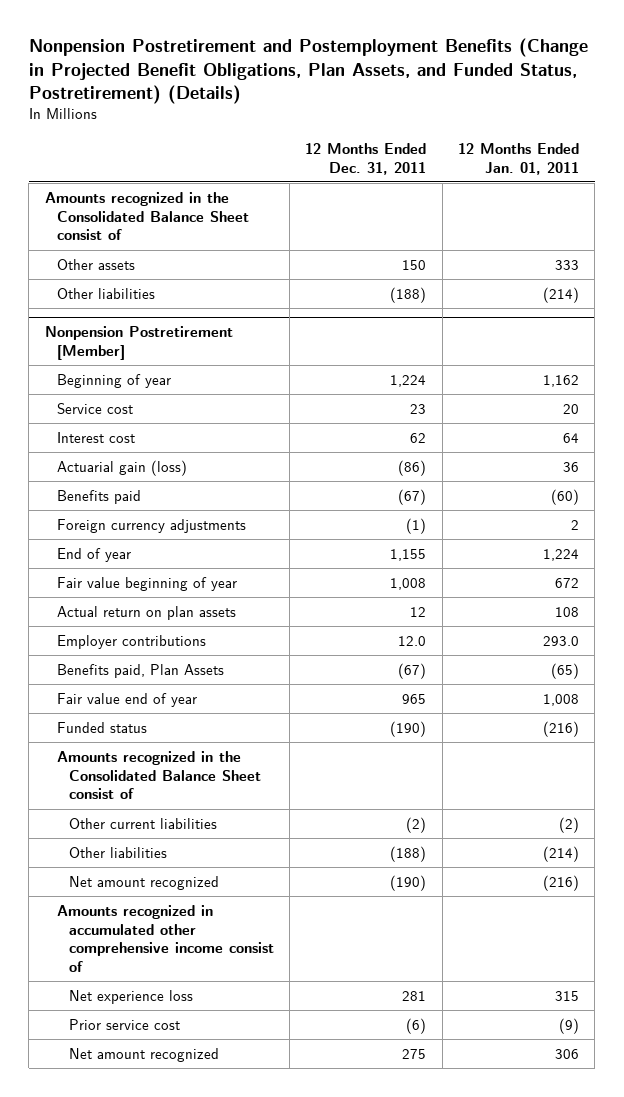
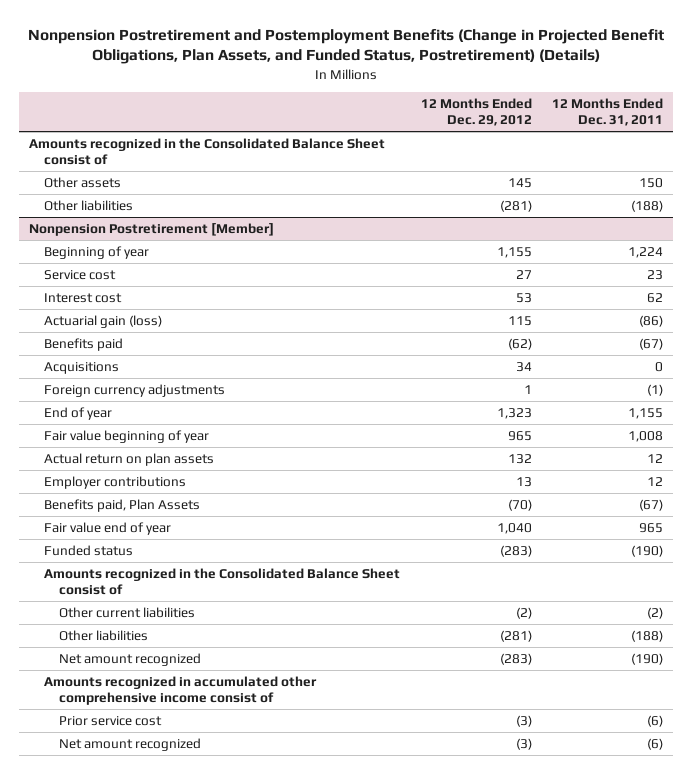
- | 12 Months Ended Dec. 31, 2011 | 12 Months Ended Jan. 01, 2011
+ | 12 Months Ended Dec. 29, 2012 | 12 Months Ended Dec. 31, 2011
@ Nonpension Postretirement [Member]
+ Acquisitions | 34 | 0
- Employer contributions | 12.0 | 293.0
+ Employer contributions | 13 | 12
- Net experience loss | 281 | 315
- Net amount recognized | 275 | 306
+ Net amount recognized | (3) | (6)

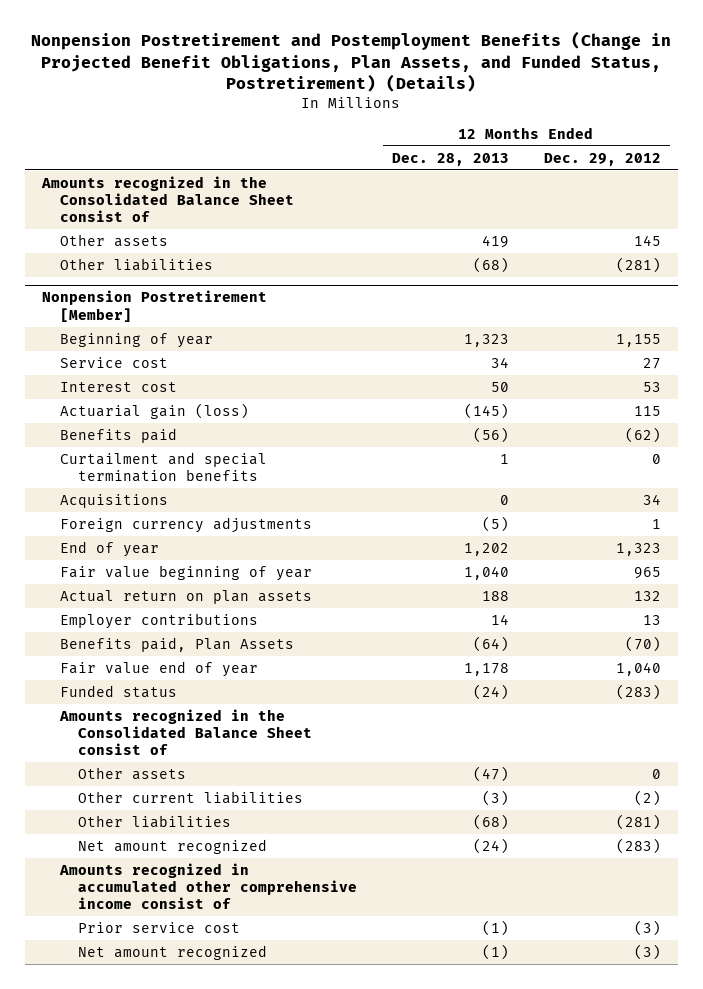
- | 12 Months Ended Dec. 29, 2012 | 12 Months Ended Dec. 31, 2011
+ | 12 Months Ended Dec. 28, 2013 | 12 Months Ended Dec. 29, 2012
@ Nonpension Postretirement [Member]
+ Curtailment and special termination benefits | 1 | 0
+ Other assets | (47) | 0

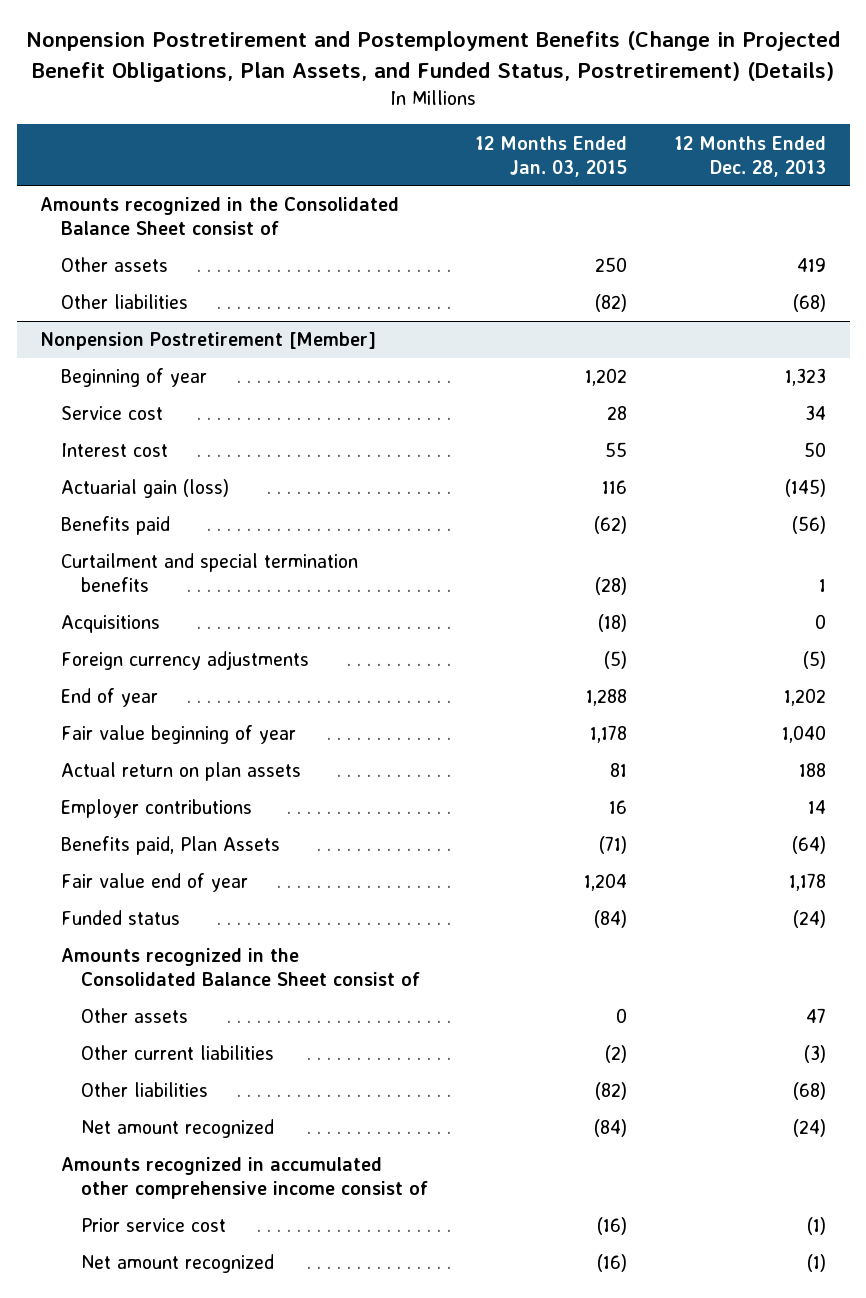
- | 12 Months Ended Dec. 28, 2013 | 12 Months Ended Dec. 29, 2012
+ | 12 Months Ended Jan. 03, 2015 | 12 Months Ended Dec. 28, 2013
@ Nonpension Postretirement [Member]
- Other assets | (47) | 0
+ Other assets | 0 | 47

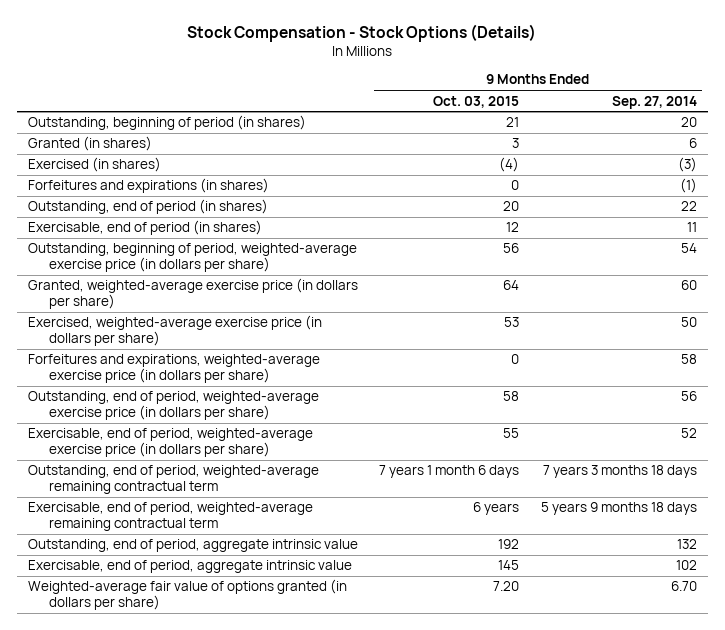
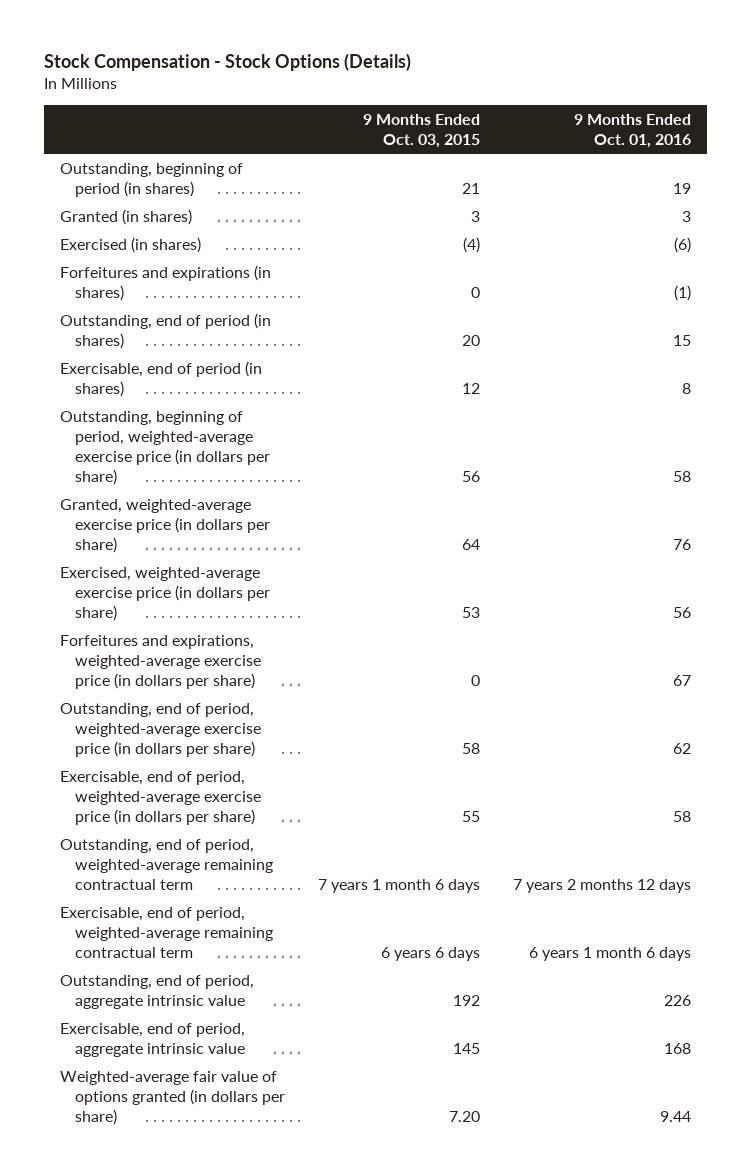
- | 9 Months Ended Oct. 03, 2015 | 9 Months Ended Sep. 27, 2014
+ | 9 Months Ended Oct. 03, 2015 | 9 Months Ended Oct. 01, 2016
- Exercisable, end of period, weighted-average remaining contractual term | 6 years | 5 years 9 months 18 days
+ Exercisable, end of period, weighted-average remaining contractual term | 6 years 6 days | 6 years 1 month 6 days

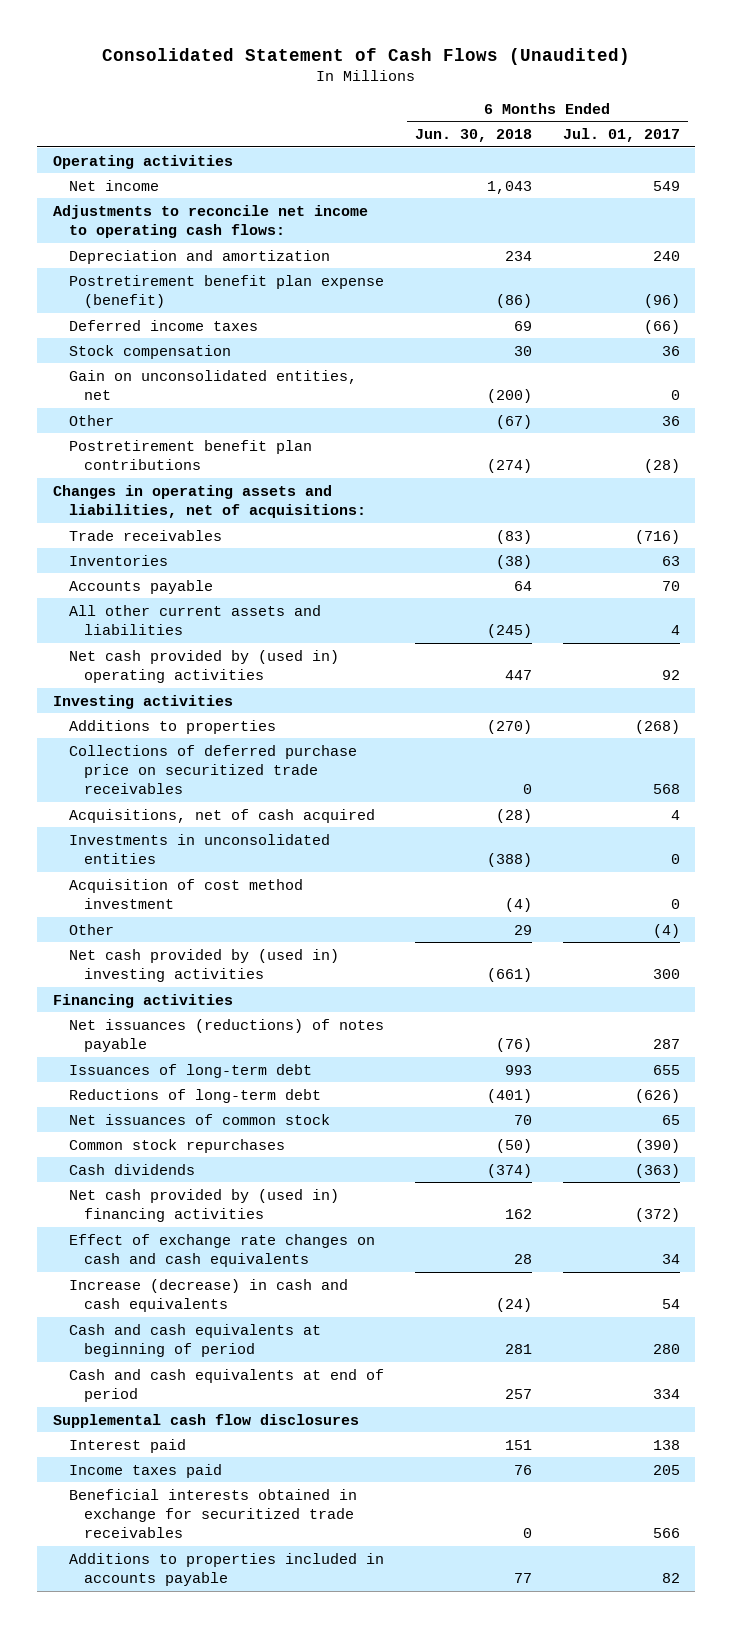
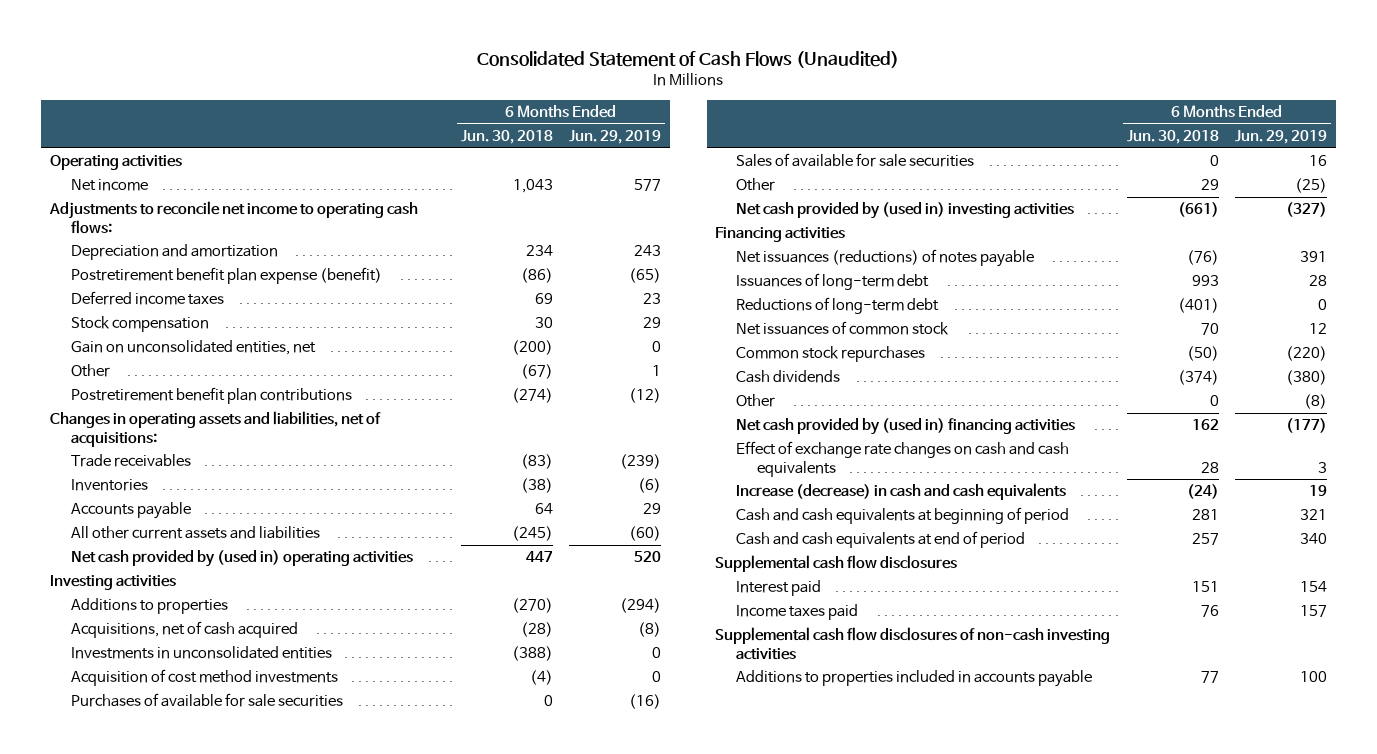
- | 6 Months Ended Jun. 30, 2018 | 6 Months Ended Jul. 01, 2017
+ | 6 Months Ended Jun. 30, 2018 | 6 Months Ended Jun. 29, 2019
- Collections of deferred purchase price on securitized trade receivables | 0 | 568
- Acquisition of cost method investment | (4) | 0
+ Acquisition of cost method investments | (4) | 0
+ Purchases of available for sale securities | 0 | (16)
+ Sales of available for sale securities | 0 | 16
+ Other | 0 | (8)
- Beneficial interests obtained in exchange for securitized trade receivables | 0 | 566
+ Supplemental cash flow disclosures of non-cash investing activities

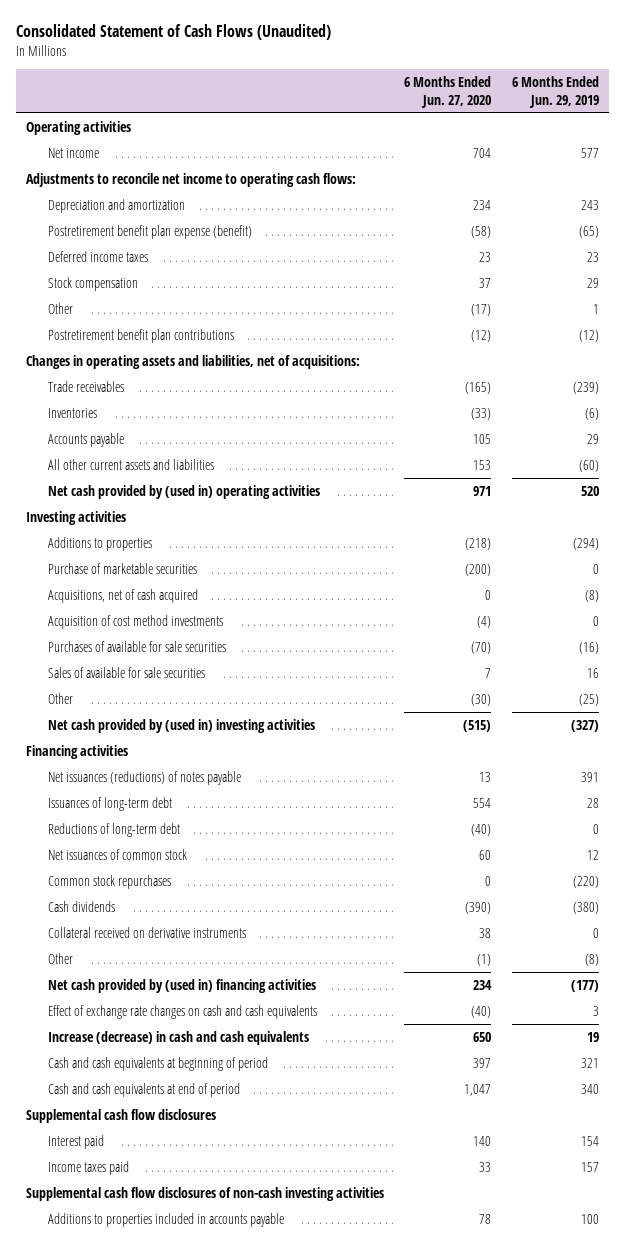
- | 6 Months Ended Jun. 30, 2018 | 6 Months Ended Jun. 29, 2019
+ | 6 Months Ended Jun. 27, 2020 | 6 Months Ended Jun. 29, 2019
- Gain on unconsolidated entities, net | (200) | 0
+ Purchase of marketable securities | (200) | 0
- Investments in unconsolidated entities | (388) | 0
+ Collateral received on derivative instruments | 38 | 0

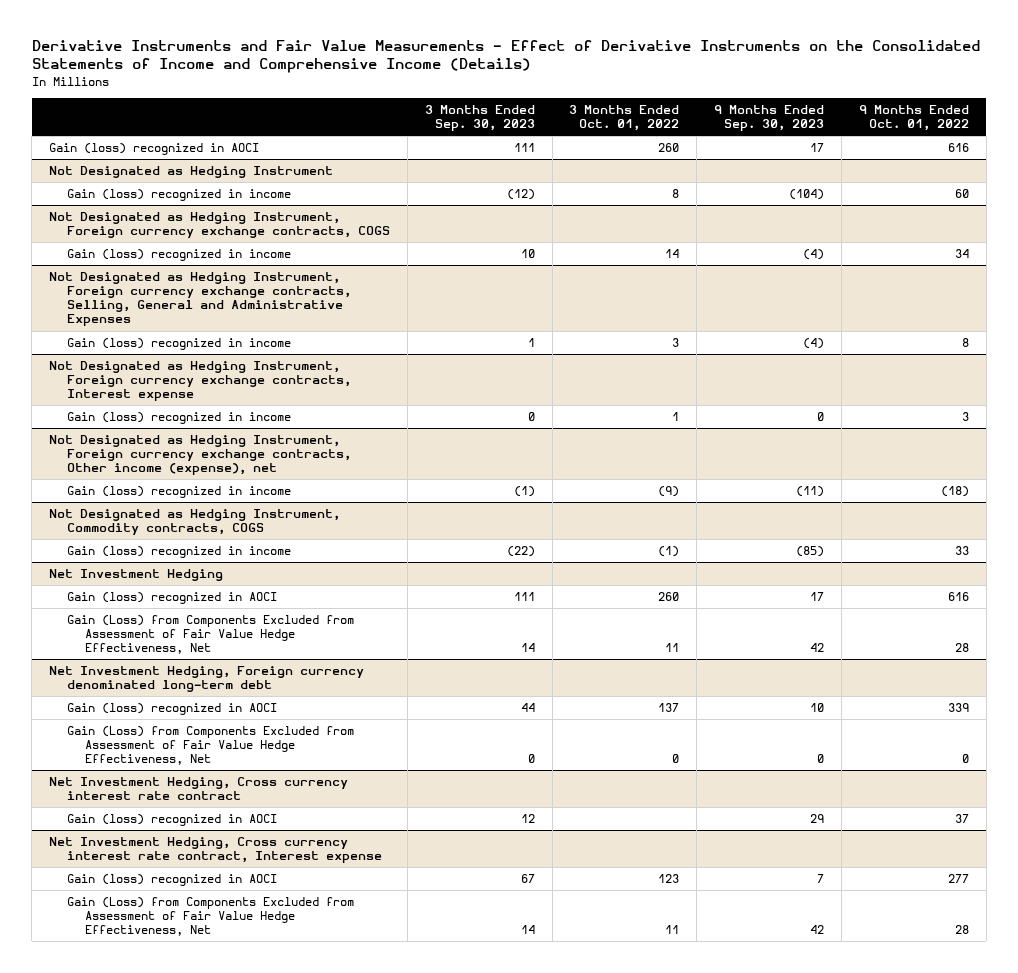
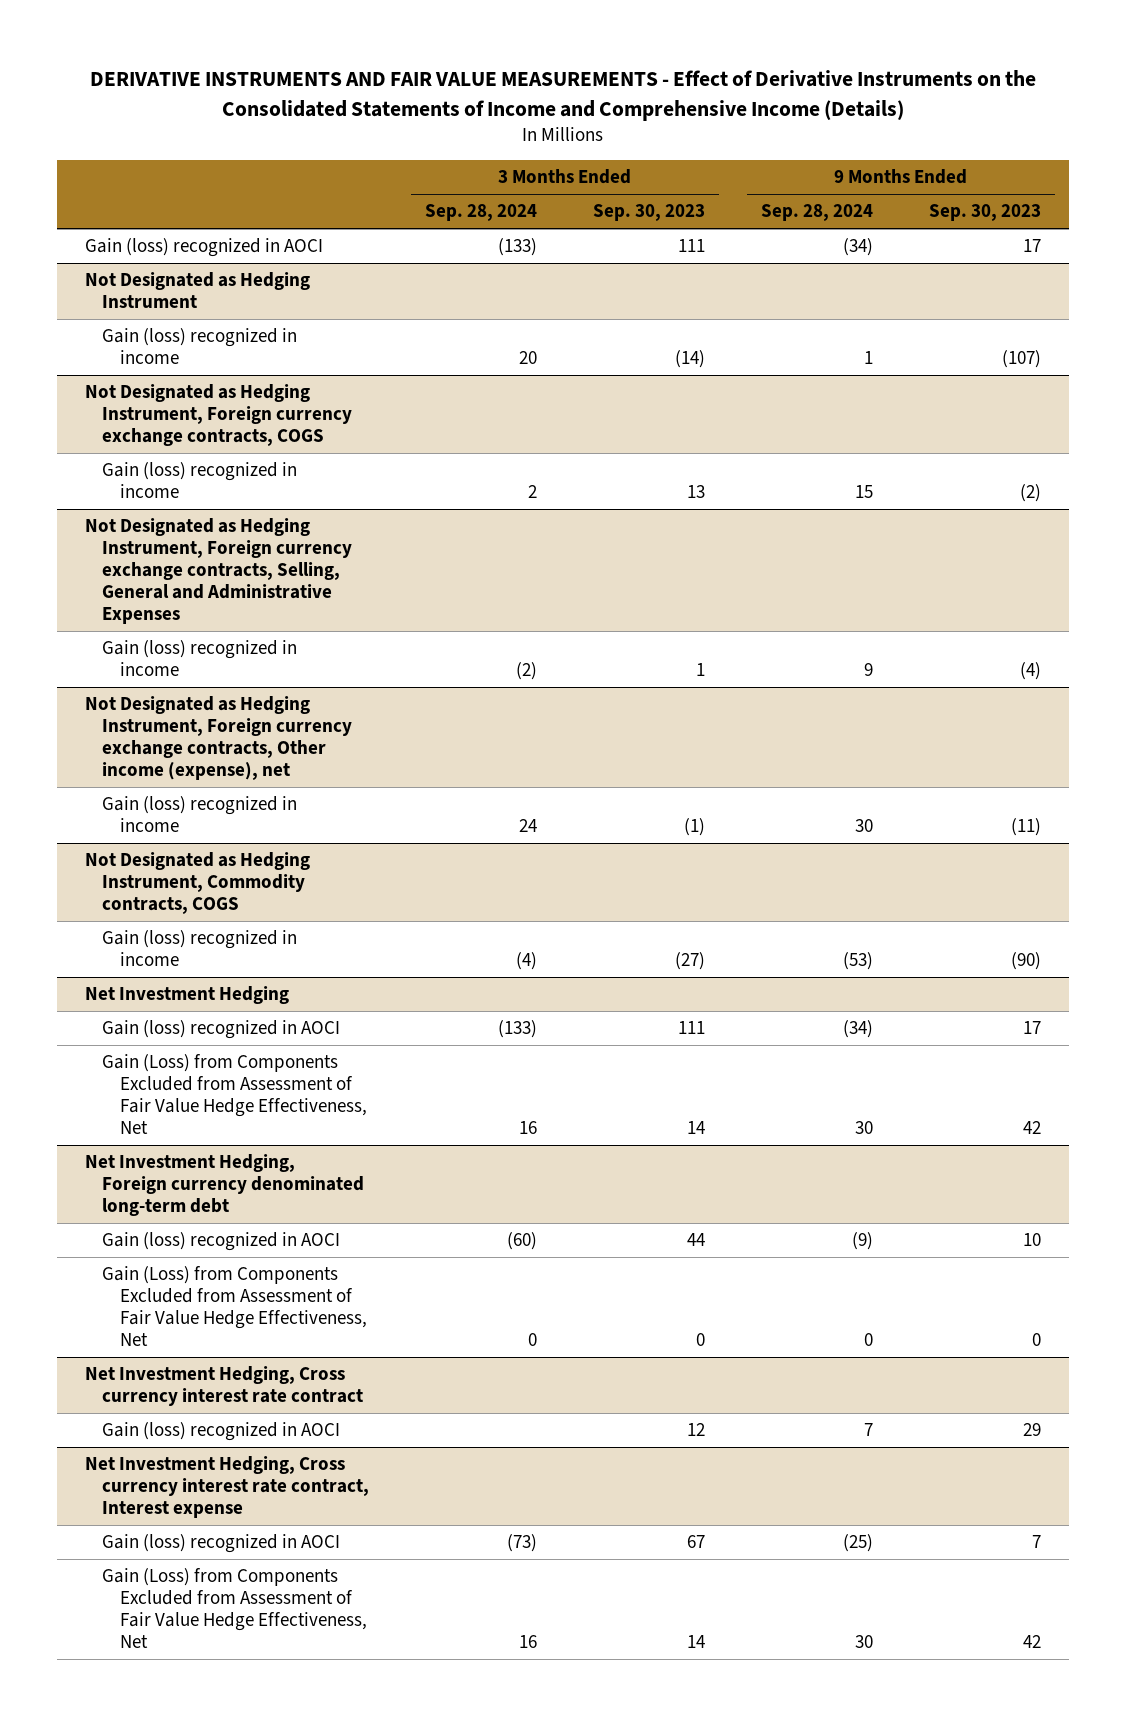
- Derivative Instruments and Fair Value Measurements - Effect of Derivative Instruments on the Consolidated Statements of Income and Comprehensive Income (Details)
+ DERIVATIVE INSTRUMENTS AND FAIR VALUE MEASUREMENTS - Effect of Derivative Instruments on the Consolidated Statements of Income and Comprehensive Income (Details)
- | 3 Months Ended Sep. 30, 2023 | 3 Months Ended Oct. 01, 2022 | 9 Months Ended Sep. 30, 2023 | 9 Months Ended Oct. 01, 2022
+ | 3 Months Ended Sep. 28, 2024 | 3 Months Ended Sep. 30, 2023 | 9 Months Ended Sep. 28, 2024 | 9 Months Ended Sep. 30, 2023
@ Not Designated as Hedging Instrument
- Gain (loss) recognized in income | (12) | 8 | (104) | 60
+ Gain (loss) recognized in income | 20 | (14) | 1 | (107)
@ Not Designated as Hedging Instrument, Foreign currency exchange contracts, COGS
- Gain (loss) recognized in income | 10 | 14 | (4) | 34
+ Gain (loss) recognized in income | 2 | 13 | 15 | (2)
- Not Designated as Hedging Instrument, Foreign currency exchange contracts, Interest expense
- Gain (loss) recognized in income | 0 | 1 | 0 | 3
@ Not Designated as Hedging Instrument, Commodity contracts, COGS
- Gain (loss) recognized in income | (22) | (1) | (85) | 33
+ Gain (loss) recognized in income | (4) | (27) | (53) | (90)

